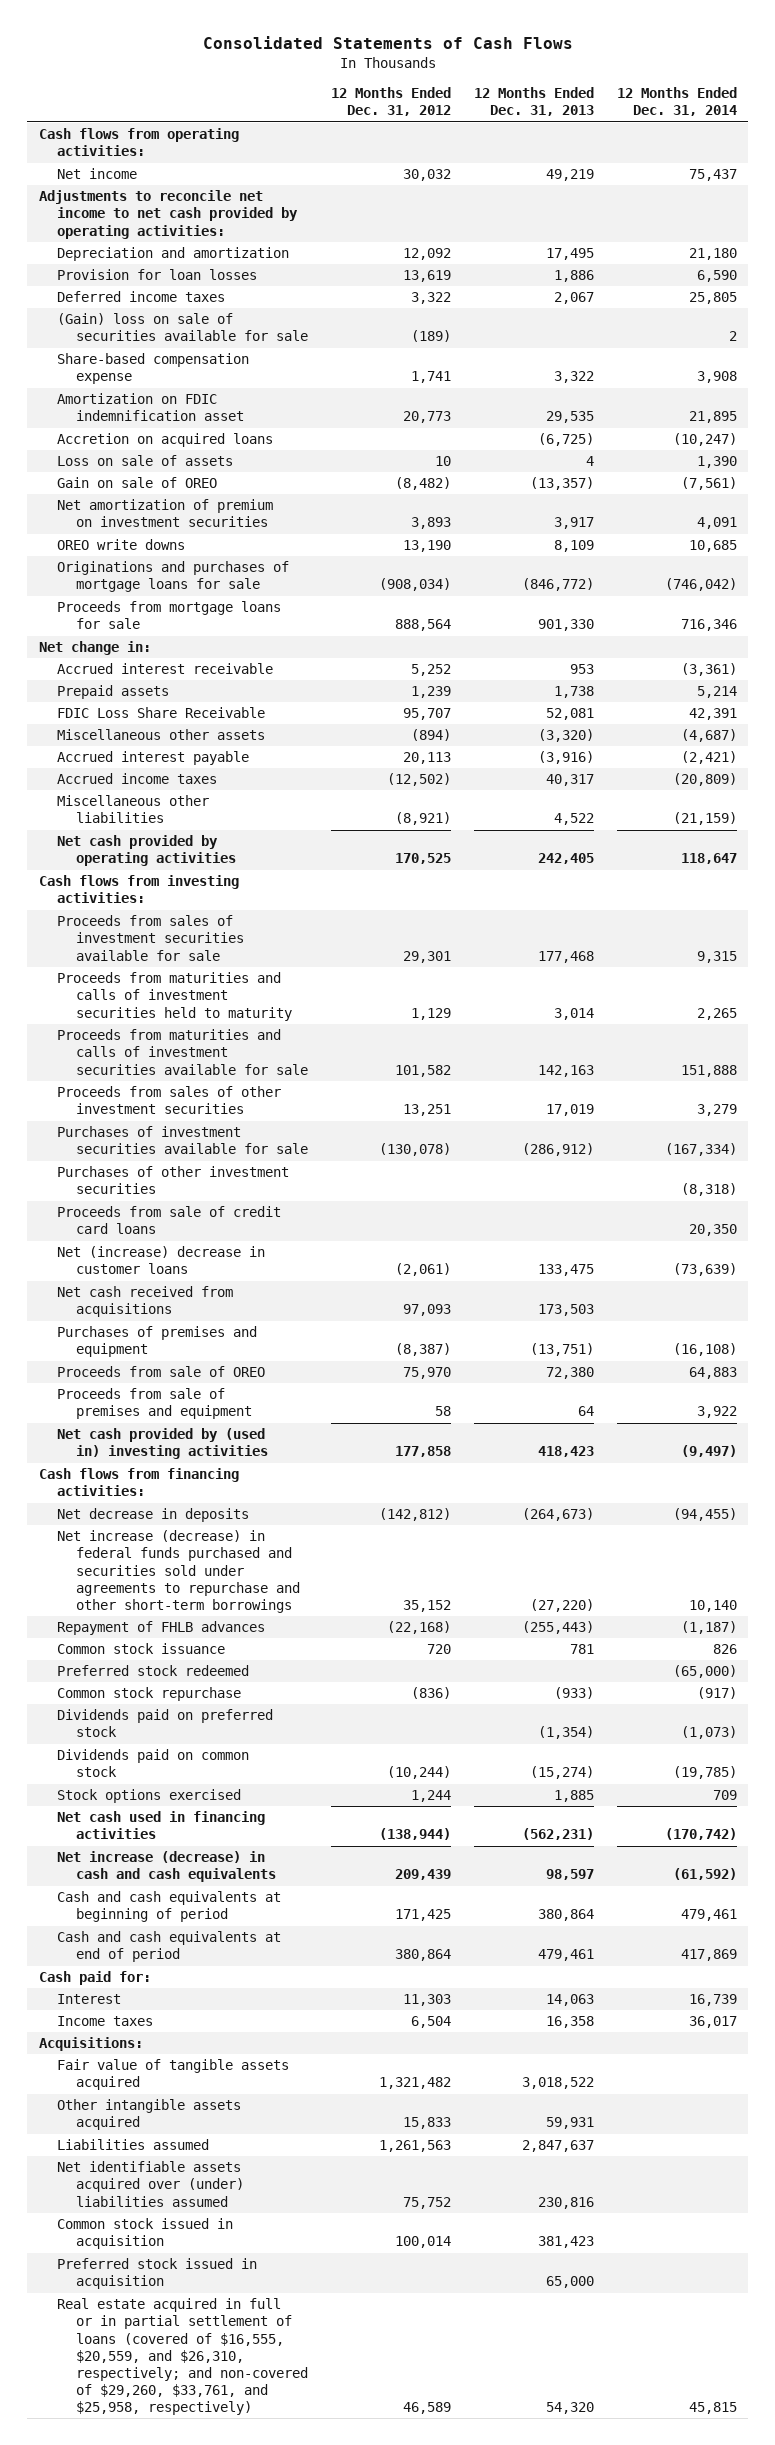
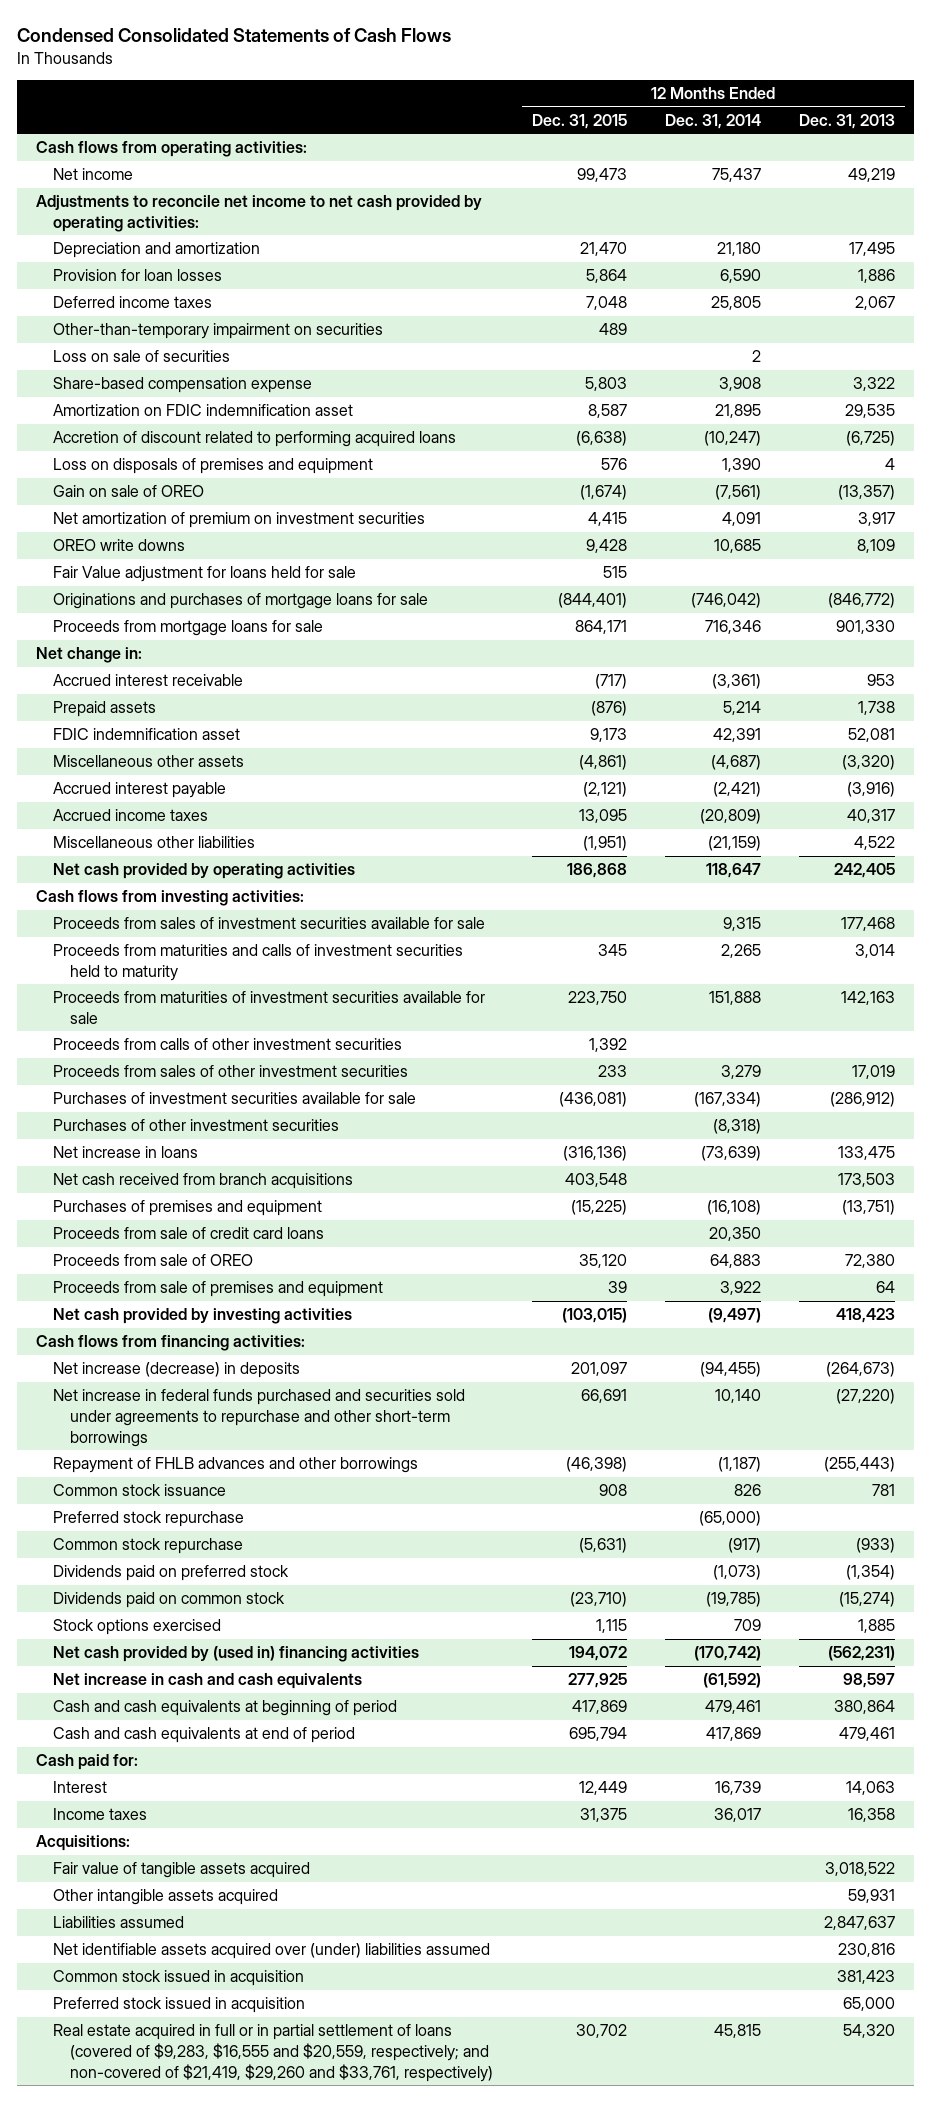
- Consolidated Statements of Cash Flows
+ Condensed Consolidated Statements of Cash Flows
- | 12 Months Ended Dec. 31, 2012 | 12 Months Ended Dec. 31, 2013 | 12 Months Ended Dec. 31, 2014
+ | 12 Months Ended Dec. 31, 2015 | 12 Months Ended Dec. 31, 2014 | 12 Months Ended Dec. 31, 2013
- (Gain) loss on sale of securities available for sale | (189) | | 2
+ Other-than-temporary impairment on securities | 489 | |
+ Loss on sale of securities | | 2 |
- Accretion on acquired loans | | (6,725) | (10,247)
- Loss on sale of assets | 10 | 4 | 1,390
+ Accretion of discount related to performing acquired loans | (6,638) | (10,247) | (6,725)
+ Loss on disposals of premises and equipment | 576 | 1,390 | 4
+ Fair Value adjustment for loans held for sale | 515 | |
- FDIC Loss Share Receivable | 95,707 | 52,081 | 42,391
+ FDIC indemnification asset | 9,173 | 42,391 | 52,081
- Proceeds from maturities and calls of investment securities available for sale | 101,582 | 142,163 | 151,888
+ Proceeds from maturities of investment securities available for sale | 223,750 | 151,888 | 142,163
+ Proceeds from calls of other investment securities | 1,392 | |
- Net (increase) decrease in customer loans | (2,061) | 133,475 | (73,639)
- Net cash received from acquisitions | 97,093 | 173,503 |
+ Net increase in loans | (316,136) | (73,639) | 133,475
+ Net cash received from branch acquisitions | 403,548 | | 173,503
moved down: Proceeds from sale of credit card loans | | 20,350 |
- Net cash provided by (used in) investing activities | 177,858 | 418,423 | (9,497)
+ Net cash provided by investing activities | (103,015) | (9,497) | 418,423
- Net decrease in deposits | (142,812) | (264,673) | (94,455)
- Net increase (decrease) in federal funds purchased and securities sold under agreements to repurchase and other short-term borrowings | 35,152 | (27,220) | 10,140
- Repayment of FHLB advances | (22,168) | (255,443) | (1,187)
+ Net increase (decrease) in deposits | 201,097 | (94,455) | (264,673)
+ Net increase in federal funds purchased and securities sold under agreements to repurchase and other short-term borrowings | 66,691 | 10,140 | (27,220)
+ Repayment of FHLB advances and other borrowings | (46,398) | (1,187) | (255,443)
- Preferred stock redeemed | | | (65,000)
+ Preferred stock repurchase | | (65,000) |
- Net cash used in financing activities | (138,944) | (562,231) | (170,742)
- Net increase (decrease) in cash and cash equivalents | 209,439 | 98,597 | (61,592)
+ Net cash provided by (used in) financing activities | 194,072 | (170,742) | (562,231)
+ Net increase in cash and cash equivalents | 277,925 | (61,592) | 98,597
- Real estate acquired in full or in partial settlement of loans (covered of $16,555, $20,559, and $26,310, respectively; and non-covered of $29,260, $33,761, and $25,958, respectively) | 46,589 | 54,320 | 45,815
+ Real estate acquired in full or in partial settlement of loans (covered of $9,283, $16,555 and $20,559, respectively; and non-covered of $21,419, $29,260 and $33,761, respectively) | 30,702 | 45,815 | 54,320

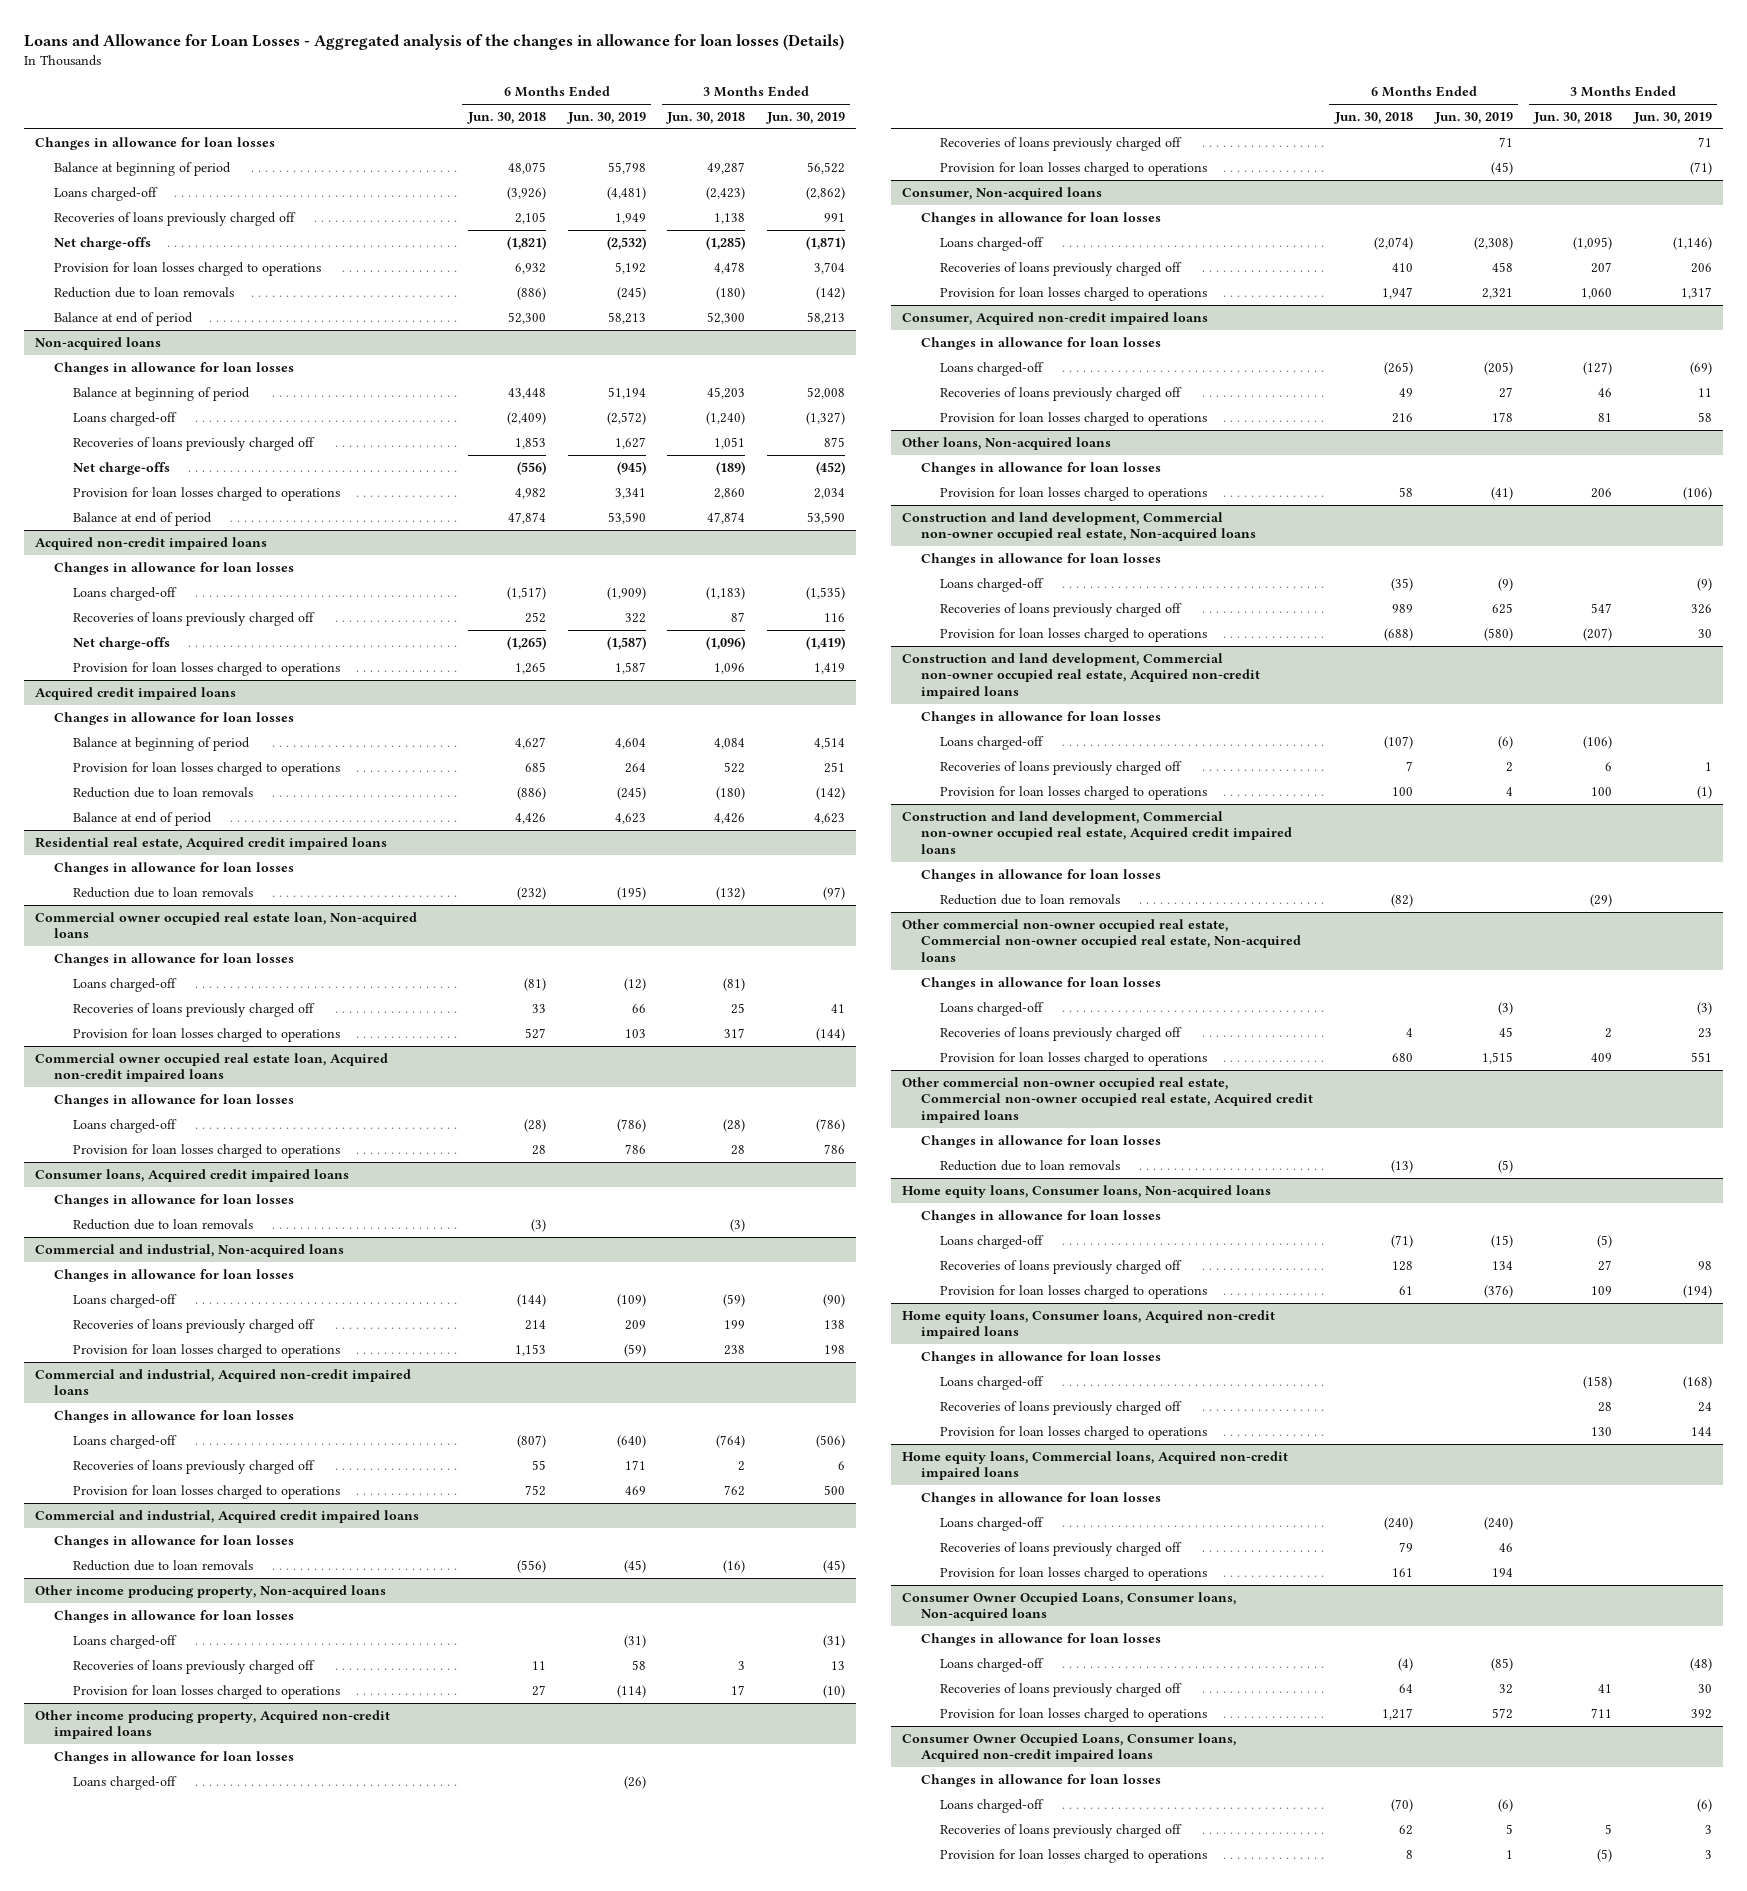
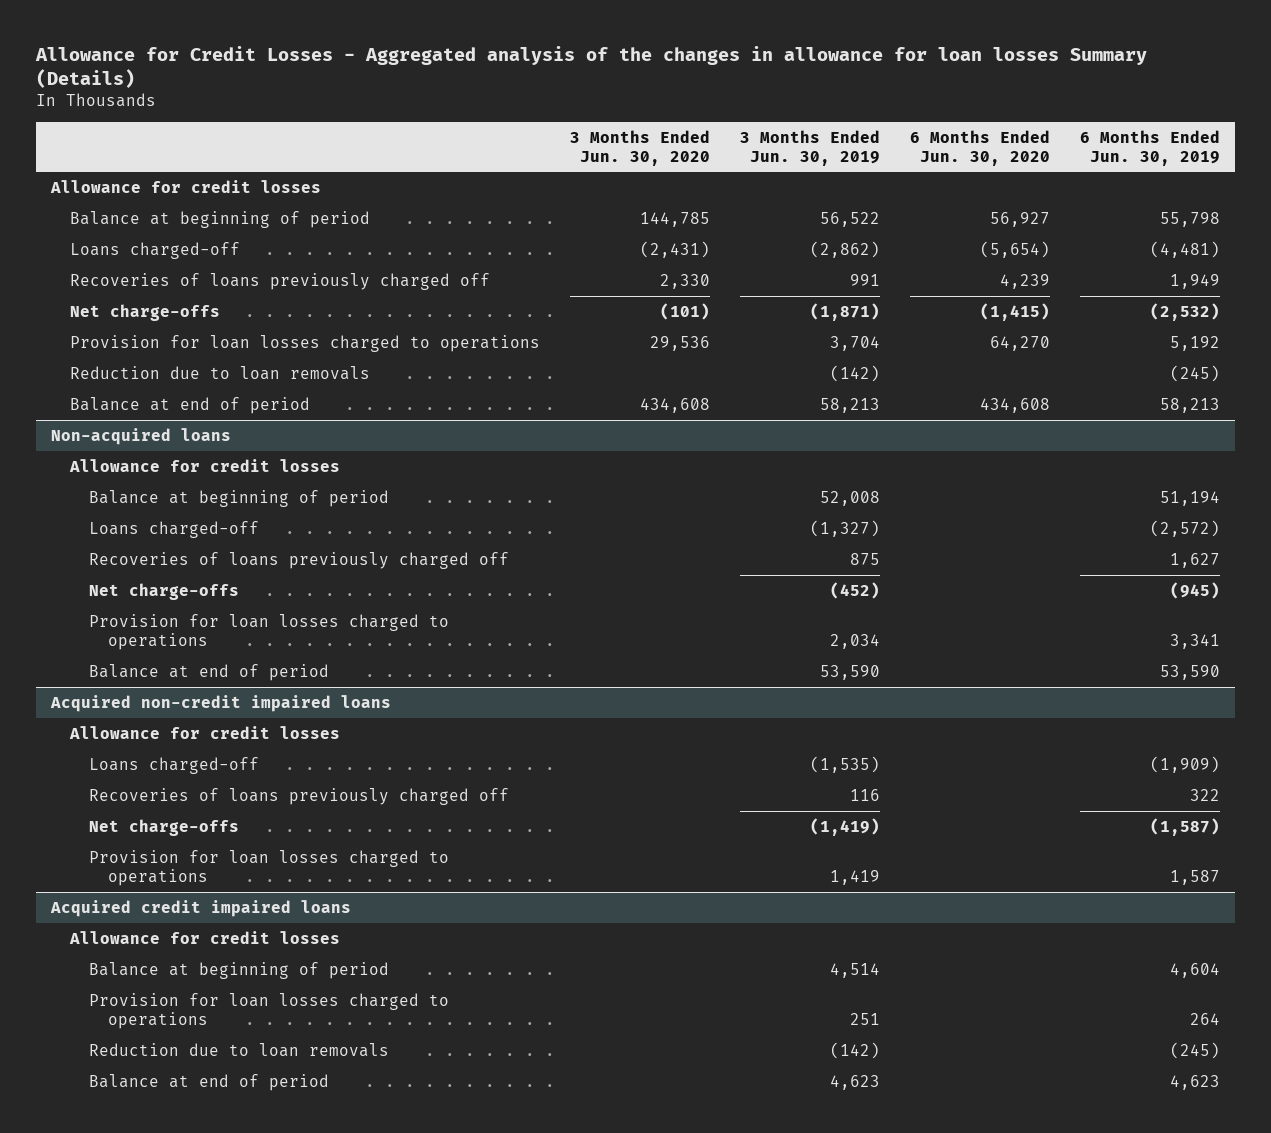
- Loans and Allowance for Loan Losses - Aggregated analysis of the changes in allowance for loan losses (Details)
+ Allowance for Credit Losses - Aggregated analysis of the changes in allowance for loan losses Summary (Details)
- | 6 Months Ended Jun. 30, 2018 | 6 Months Ended Jun. 30, 2019 | 3 Months Ended Jun. 30, 2018 | 3 Months Ended Jun. 30, 2019
+ | 3 Months Ended Jun. 30, 2020 | 3 Months Ended Jun. 30, 2019 | 6 Months Ended Jun. 30, 2020 | 6 Months Ended Jun. 30, 2019
- Changes in allowance for loan losses
+ Allowance for credit losses
@ Non-acquired loans
- Changes in allowance for loan losses
+ Allowance for credit losses
@ Acquired non-credit impaired loans
- Changes in allowance for loan losses
+ Allowance for credit losses
@ Acquired credit impaired loans
- Changes in allowance for loan losses
+ Allowance for credit losses
- Residential real estate, Acquired credit impaired loans
- Changes in allowance for loan losses
- Reduction due to loan removals | (232) | (195) | (132) | (97)
- Commercial owner occupied real estate loan, Non-acquired loans
- Changes in allowance for loan losses
- Loans charged-off | (81) | (12) | (81) |
- Recoveries of loans previously charged off | 33 | 66 | 25 | 41
- Provision for loan losses charged to operations | 527 | 103 | 317 | (144)
- Commercial owner occupied real estate loan, Acquired non-credit impaired loans
- Changes in allowance for loan losses
- Loans charged-off | (28) | (786) | (28) | (786)
- Provision for loan losses charged to operations | 28 | 786 | 28 | 786
- Consumer loans, Acquired credit impaired loans
- Changes in allowance for loan losses
- Reduction due to loan removals | (3) | | (3) |
- Commercial and industrial, Non-acquired loans
- Changes in allowance for loan losses
- Loans charged-off | (144) | (109) | (59) | (90)
- Recoveries of loans previously charged off | 214 | 209 | 199 | 138
- Provision for loan losses charged to operations | 1,153 | (59) | 238 | 198
- Commercial and industrial, Acquired non-credit impaired loans
- Changes in allowance for loan losses
- Loans charged-off | (807) | (640) | (764) | (506)
- Recoveries of loans previously charged off | 55 | 171 | 2 | 6
- Provision for loan losses charged to operations | 752 | 469 | 762 | 500
- Commercial and industrial, Acquired credit impaired loans
- Changes in allowance for loan losses
- Reduction due to loan removals | (556) | (45) | (16) | (45)
- Other income producing property, Non-acquired loans
- Changes in allowance for loan losses
- Loans charged-off | | (31) | | (31)
- Recoveries of loans previously charged off | 11 | 58 | 3 | 13
- Provision for loan losses charged to operations | 27 | (114) | 17 | (10)
- Other income producing property, Acquired non-credit impaired loans
- Changes in allowance for loan losses
- Loans charged-off | | (26) | |
- Recoveries of loans previously charged off | | 71 | | 71
- Provision for loan losses charged to operations | | (45) | | (71)
- Consumer, Non-acquired loans
- Changes in allowance for loan losses
- Loans charged-off | (2,074) | (2,308) | (1,095) | (1,146)
- Recoveries of loans previously charged off | 410 | 458 | 207 | 206
- Provision for loan losses charged to operations | 1,947 | 2,321 | 1,060 | 1,317
- Consumer, Acquired non-credit impaired loans
- Changes in allowance for loan losses
- Loans charged-off | (265) | (205) | (127) | (69)
- Recoveries of loans previously charged off | 49 | 27 | 46 | 11
- Provision for loan losses charged to operations | 216 | 178 | 81 | 58
- Other loans, Non-acquired loans
- Changes in allowance for loan losses
- Provision for loan losses charged to operations | 58 | (41) | 206 | (106)
- Construction and land development, Commercial non-owner occupied real estate, Non-acquired loans
- Changes in allowance for loan losses
- Loans charged-off | (35) | (9) | | (9)
- Recoveries of loans previously charged off | 989 | 625 | 547 | 326
- Provision for loan losses charged to operations | (688) | (580) | (207) | 30
- Construction and land development, Commercial non-owner occupied real estate, Acquired non-credit impaired loans
- Changes in allowance for loan losses
- Loans charged-off | (107) | (6) | (106) |
- Recoveries of loans previously charged off | 7 | 2 | 6 | 1
- Provision for loan losses charged to operations | 100 | 4 | 100 | (1)
- Construction and land development, Commercial non-owner occupied real estate, Acquired credit impaired loans
- Changes in allowance for loan losses
- Reduction due to loan removals | (82) | | (29) |
- Other commercial non-owner occupied real estate, Commercial non-owner occupied real estate, Non-acquired loans
- Changes in allowance for loan losses
- Loans charged-off | | (3) | | (3)
- Recoveries of loans previously charged off | 4 | 45 | 2 | 23
- Provision for loan losses charged to operations | 680 | 1,515 | 409 | 551
- Other commercial non-owner occupied real estate, Commercial non-owner occupied real estate, Acquired credit impaired loans
- Changes in allowance for loan losses
- Reduction due to loan removals | (13) | (5) | |
- Home equity loans, Consumer loans, Non-acquired loans
- Changes in allowance for loan losses
- Loans charged-off | (71) | (15) | (5) |
- Recoveries of loans previously charged off | 128 | 134 | 27 | 98
- Provision for loan losses charged to operations | 61 | (376) | 109 | (194)
- Home equity loans, Consumer loans, Acquired non-credit impaired loans
- Changes in allowance for loan losses
- Loans charged-off | | | (158) | (168)
- Recoveries of loans previously charged off | | | 28 | 24
- Provision for loan losses charged to operations | | | 130 | 144
- Home equity loans, Commercial loans, Acquired non-credit impaired loans
- Changes in allowance for loan losses
- Loans charged-off | (240) | (240) | |
- Recoveries of loans previously charged off | 79 | 46 | |
- Provision for loan losses charged to operations | 161 | 194 | |
- Consumer Owner Occupied Loans, Consumer loans, Non-acquired loans
- Changes in allowance for loan losses
- Loans charged-off | (4) | (85) | | (48)
- Recoveries of loans previously charged off | 64 | 32 | 41 | 30
- Provision for loan losses charged to operations | 1,217 | 572 | 711 | 392
- Consumer Owner Occupied Loans, Consumer loans, Acquired non-credit impaired loans
- Changes in allowance for loan losses
- Loans charged-off | (70) | (6) | | (6)
- Recoveries of loans previously charged off | 62 | 5 | 5 | 3
- Provision for loan losses charged to operations | 8 | 1 | (5) | 3

